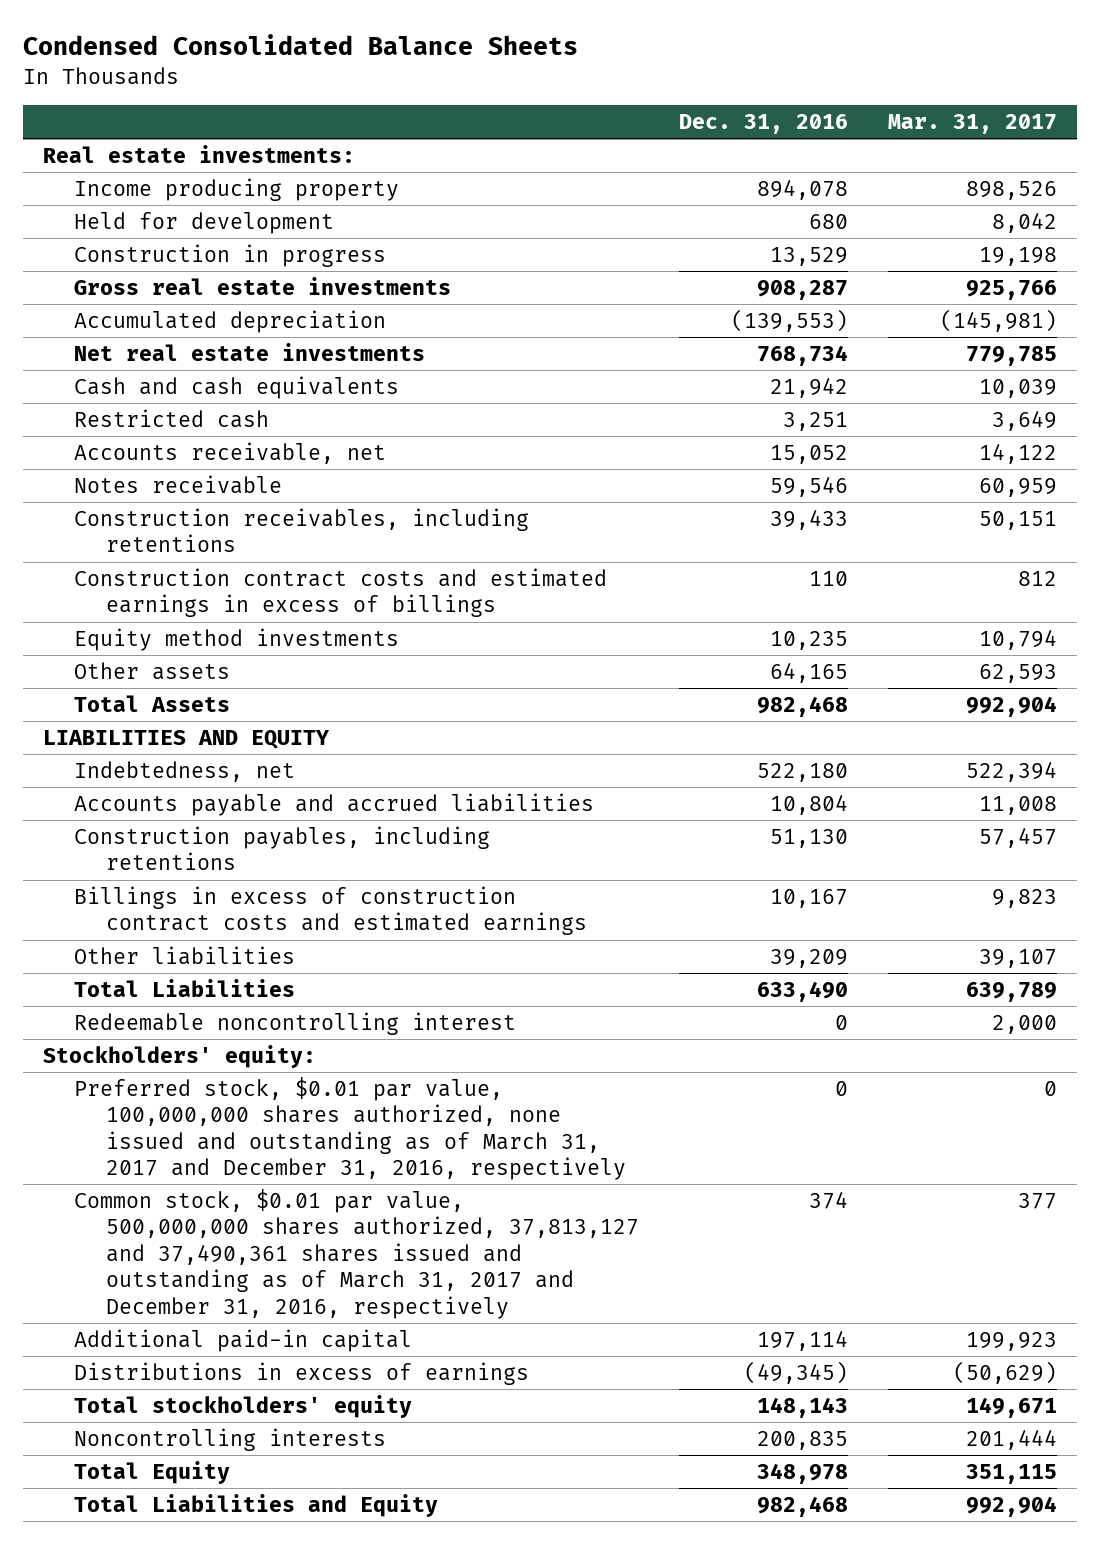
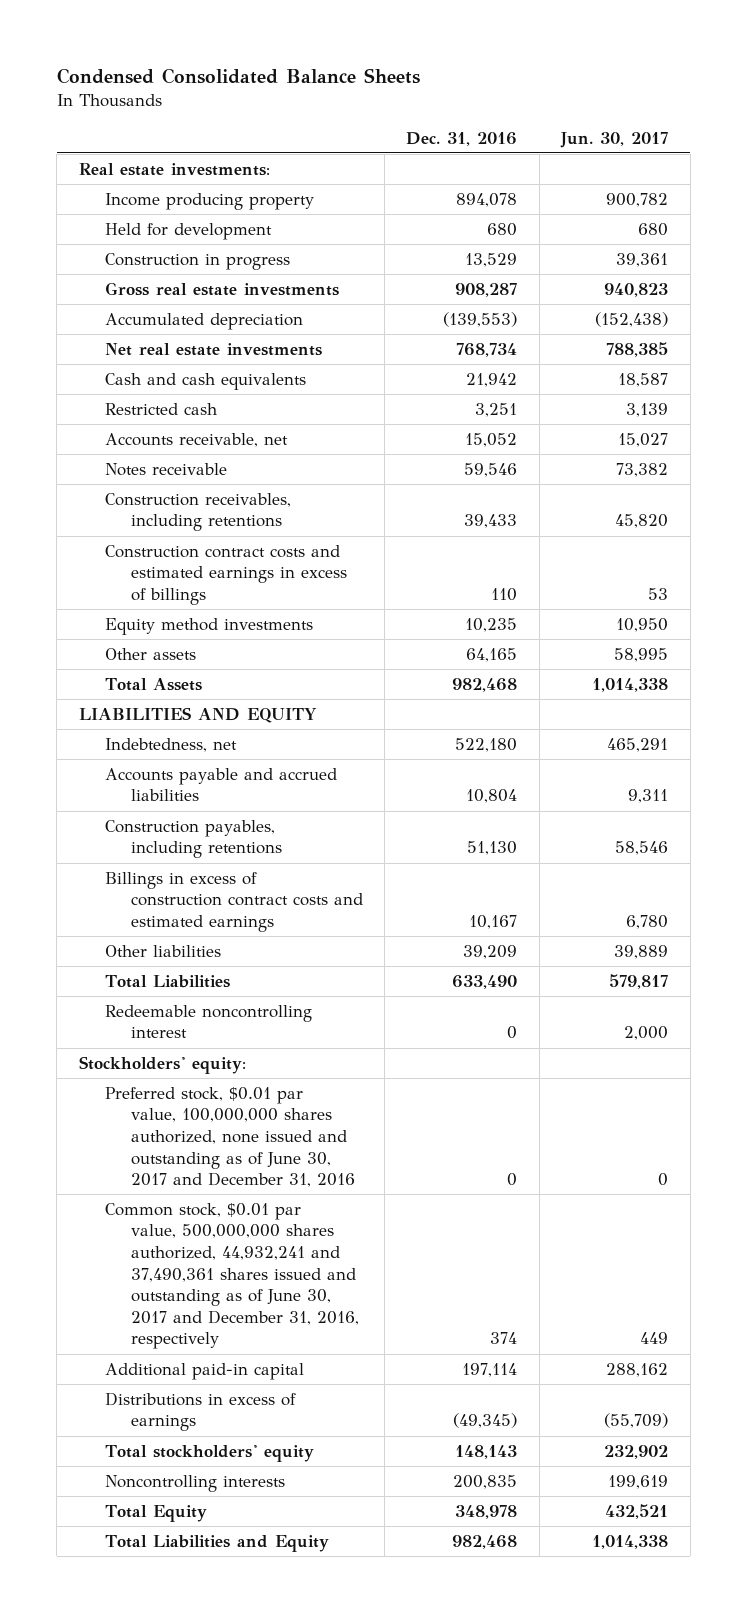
- | Dec. 31, 2016 | Mar. 31, 2017
+ | Dec. 31, 2016 | Jun. 30, 2017
- Preferred stock, $0.01 par value, 100,000,000 shares authorized, none issued and outstanding as of March 31, 2017 and December 31, 2016, respectively | 0 | 0
- Common stock, $0.01 par value, 500,000,000 shares authorized, 37,813,127 and 37,490,361 shares issued and outstanding as of March 31, 2017 and December 31, 2016, respectively | 374 | 377
+ Preferred stock, $0.01 par value, 100,000,000 shares authorized, none issued and outstanding as of June 30, 2017 and December 31, 2016 | 0 | 0
+ Common stock, $0.01 par value, 500,000,000 shares authorized, 44,932,241 and 37,490,361 shares issued and outstanding as of June 30, 2017 and December 31, 2016, respectively | 374 | 449

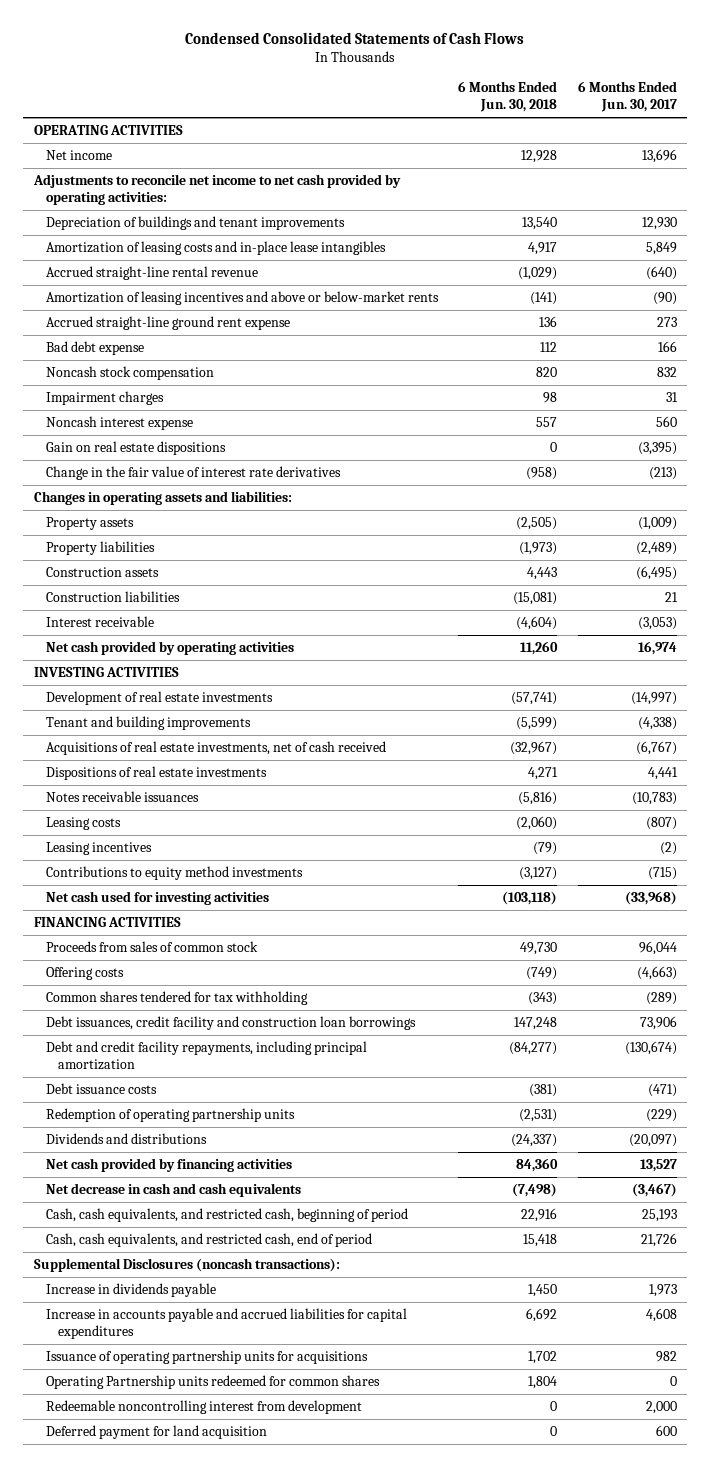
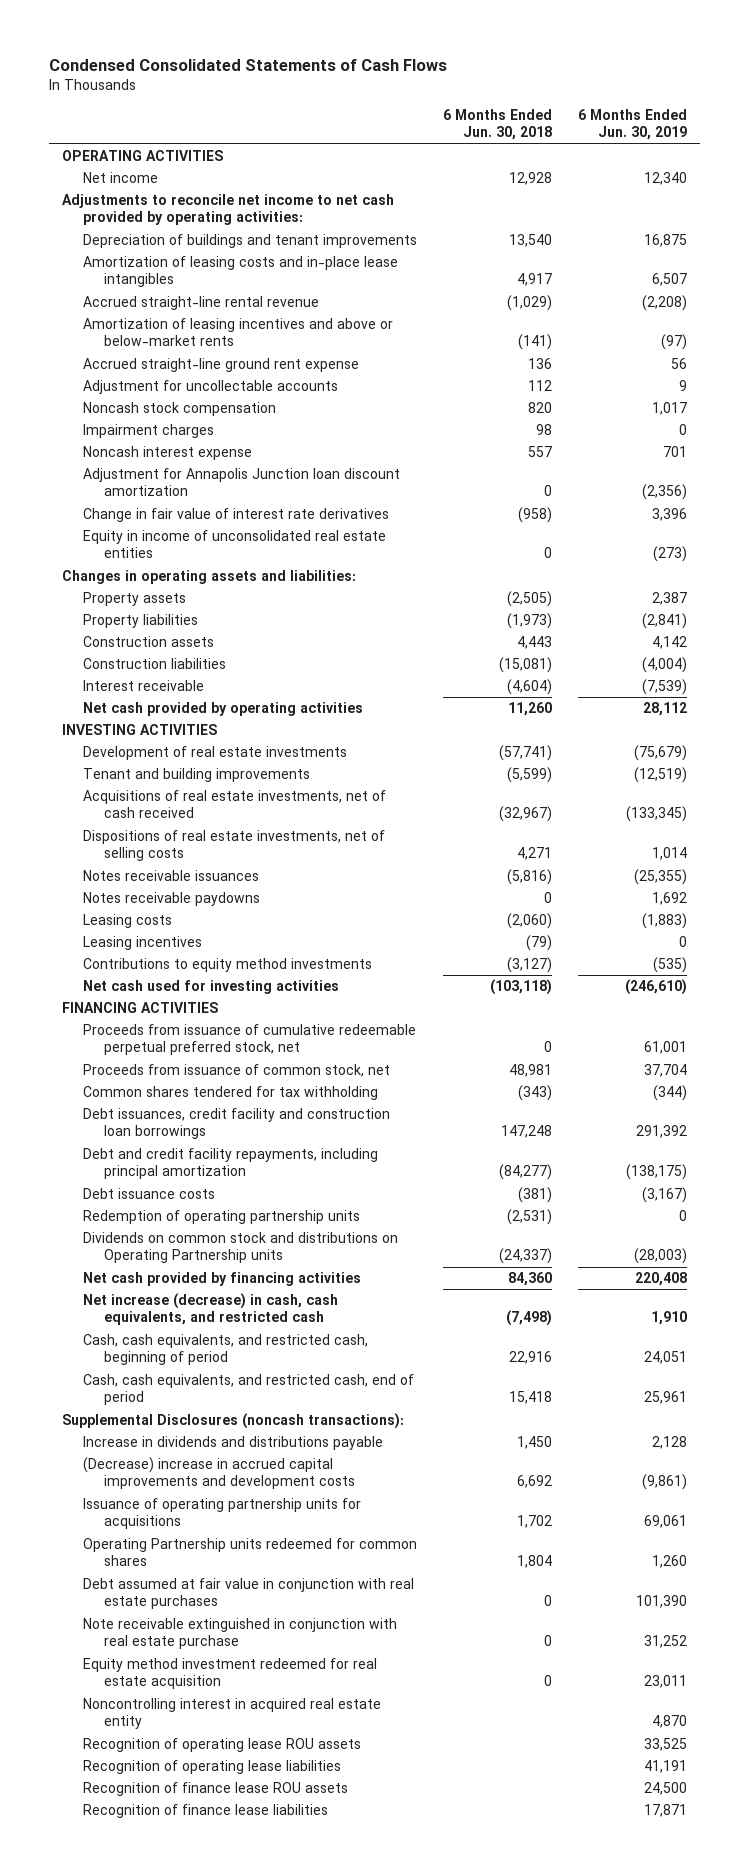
- | 6 Months Ended Jun. 30, 2018 | 6 Months Ended Jun. 30, 2017
+ | 6 Months Ended Jun. 30, 2018 | 6 Months Ended Jun. 30, 2019
- Bad debt expense | 112 | 166
+ Adjustment for uncollectable accounts | 112 | 9
- Gain on real estate dispositions | 0 | (3,395)
- Change in the fair value of interest rate derivatives | (958) | (213)
+ Adjustment for Annapolis Junction loan discount amortization | 0 | (2,356)
+ Change in fair value of interest rate derivatives | (958) | 3,396
+ Equity in income of unconsolidated real estate entities | 0 | (273)
- Dispositions of real estate investments | 4,271 | 4,441
+ Dispositions of real estate investments, net of selling costs | 4,271 | 1,014
+ Notes receivable paydowns | 0 | 1,692
- Proceeds from sales of common stock | 49,730 | 96,044
- Offering costs | (749) | (4,663)
+ Proceeds from issuance of cumulative redeemable perpetual preferred stock, net | 0 | 61,001
+ Proceeds from issuance of common stock, net | 48,981 | 37,704
- Dividends and distributions | (24,337) | (20,097)
+ Dividends on common stock and distributions on Operating Partnership units | (24,337) | (28,003)
- Net decrease in cash and cash equivalents | (7,498) | (3,467)
+ Net increase (decrease) in cash, cash equivalents, and restricted cash | (7,498) | 1,910
- Increase in dividends payable | 1,450 | 1,973
- Increase in accounts payable and accrued liabilities for capital expenditures | 6,692 | 4,608
+ Increase in dividends and distributions payable | 1,450 | 2,128
+ (Decrease) increase in accrued capital improvements and development costs | 6,692 | (9,861)
- Redeemable noncontrolling interest from development | 0 | 2,000
- Deferred payment for land acquisition | 0 | 600
+ Debt assumed at fair value in conjunction with real estate purchases | 0 | 101,390
+ Note receivable extinguished in conjunction with real estate purchase | 0 | 31,252
+ Equity method investment redeemed for real estate acquisition | 0 | 23,011
+ Noncontrolling interest in acquired real estate entity | | 4,870
+ Recognition of operating lease ROU assets | | 33,525
+ Recognition of operating lease liabilities | | 41,191
+ Recognition of finance lease ROU assets | | 24,500
+ Recognition of finance lease liabilities | | 17,871

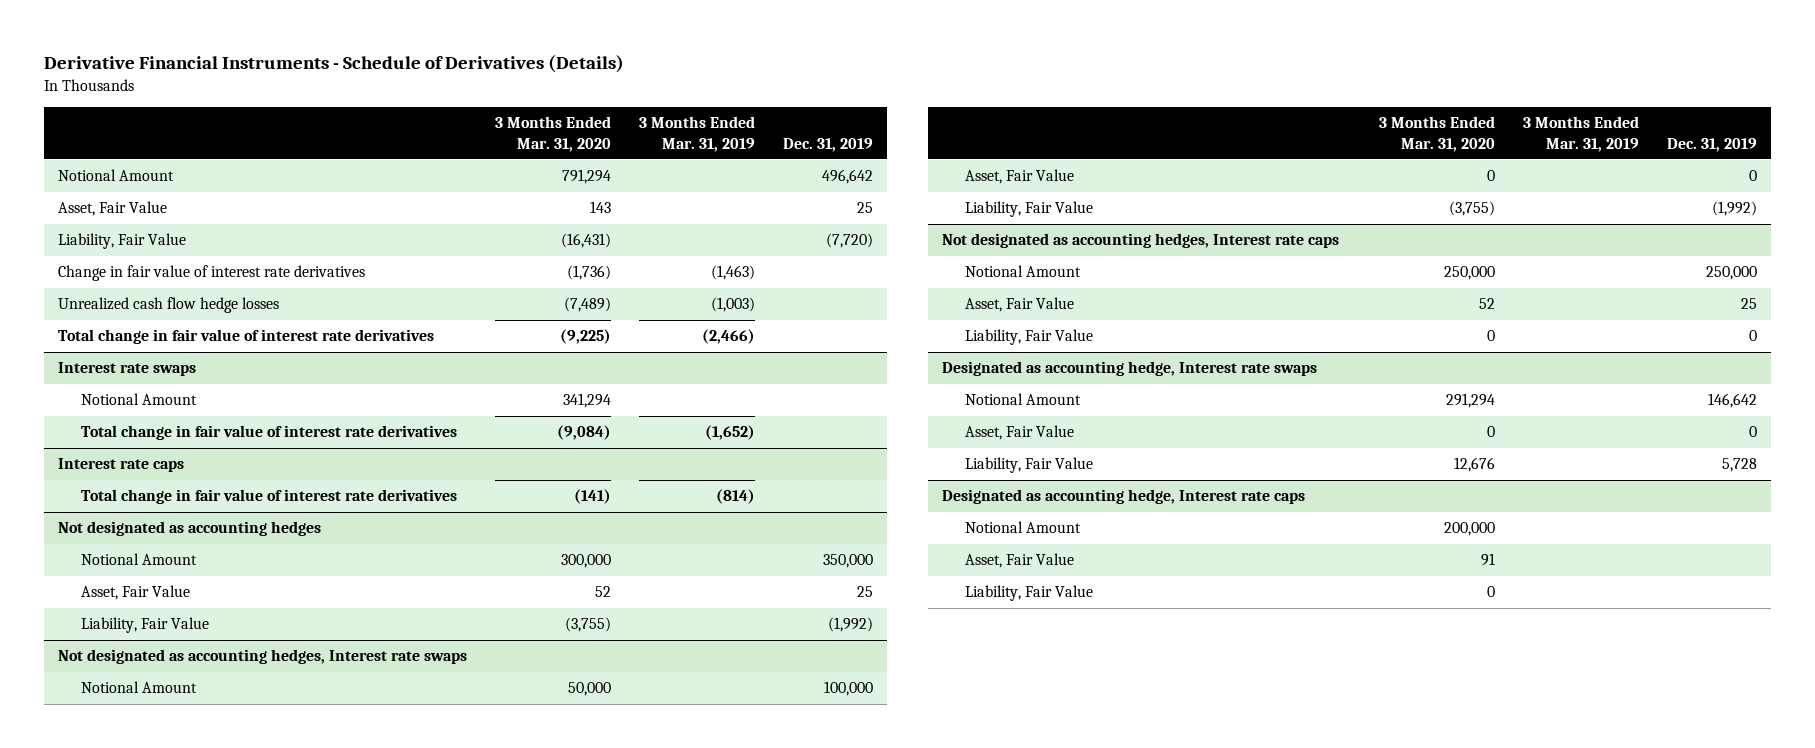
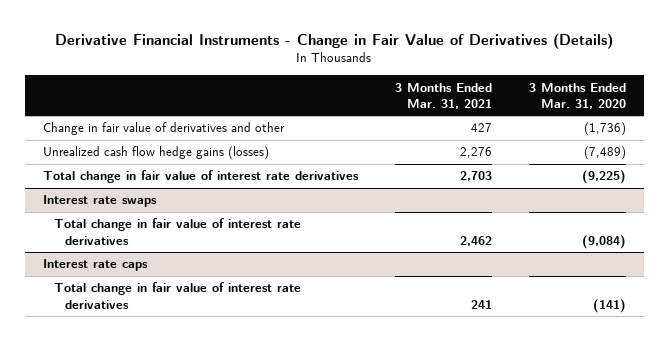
- Derivative Financial Instruments - Schedule of Derivatives (Details)
+ Derivative Financial Instruments - Change in Fair Value of Derivatives (Details)
- | 3 Months Ended Mar. 31, 2020 | 3 Months Ended Mar. 31, 2019 | Dec. 31, 2019
+ | 3 Months Ended Mar. 31, 2021 | 3 Months Ended Mar. 31, 2020
- Notional Amount | 791,294 | | 496,642
- Asset, Fair Value | 143 | | 25
- Liability, Fair Value | (16,431) | | (7,720)
- Change in fair value of interest rate derivatives | (1,736) | (1,463) |
- Unrealized cash flow hedge losses | (7,489) | (1,003) |
+ Change in fair value of derivatives and other | 427 | (1,736)
+ Unrealized cash flow hedge gains (losses) | 2,276 | (7,489)
@ Interest rate swaps
- Notional Amount | 341,294 | |
- Not designated as accounting hedges
- Notional Amount | 300,000 | | 350,000
- Asset, Fair Value | 52 | | 25
- Liability, Fair Value | (3,755) | | (1,992)
- Not designated as accounting hedges, Interest rate swaps
- Notional Amount | 50,000 | | 100,000
- Asset, Fair Value | 0 | | 0
- Liability, Fair Value | (3,755) | | (1,992)
- Not designated as accounting hedges, Interest rate caps
- Notional Amount | 250,000 | | 250,000
- Asset, Fair Value | 52 | | 25
- Liability, Fair Value | 0 | | 0
- Designated as accounting hedge, Interest rate swaps
- Notional Amount | 291,294 | | 146,642
- Asset, Fair Value | 0 | | 0
- Liability, Fair Value | 12,676 | | 5,728
- Designated as accounting hedge, Interest rate caps
- Notional Amount | 200,000 | |
- Asset, Fair Value | 91 | |
- Liability, Fair Value | 0 | |

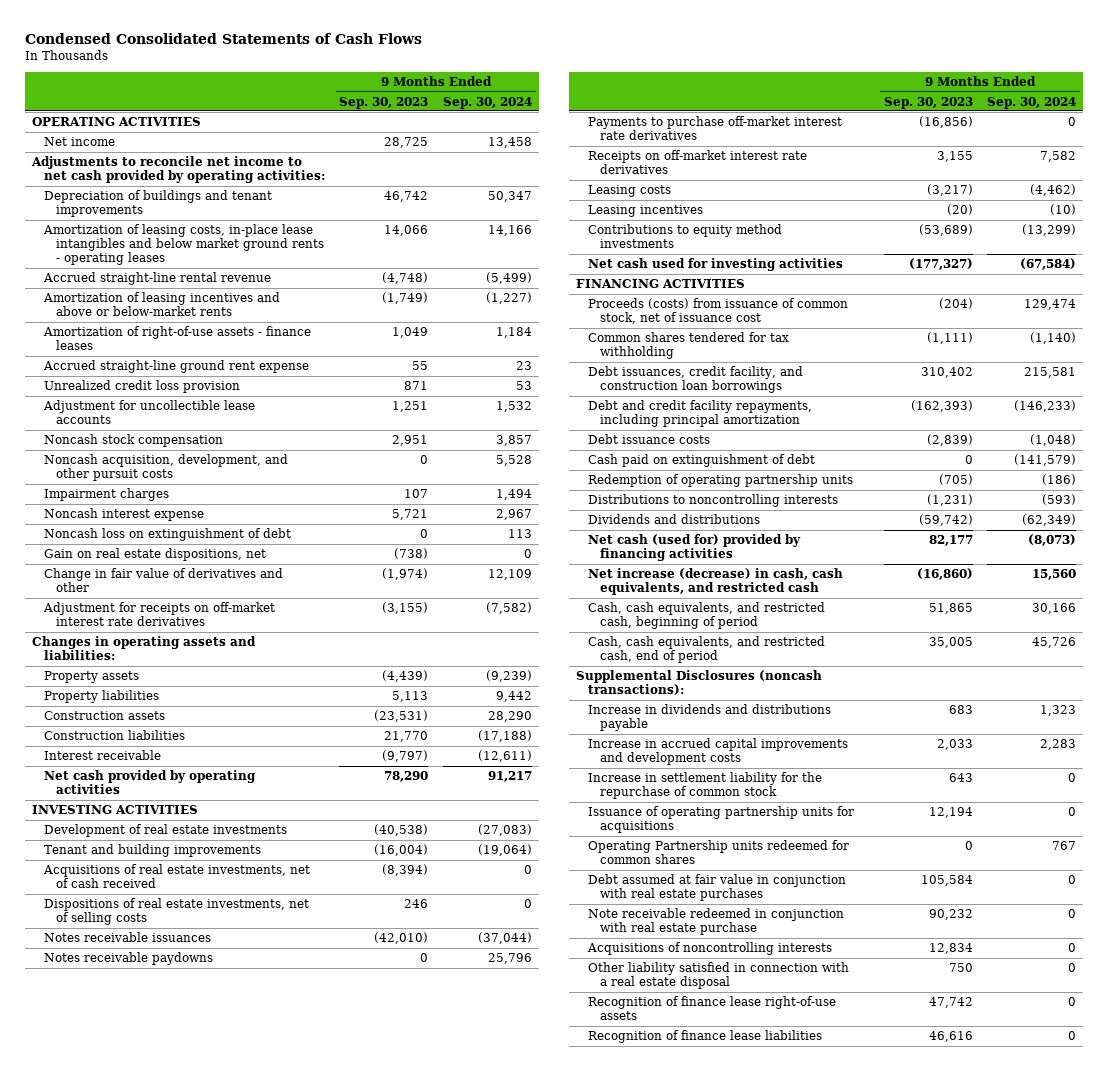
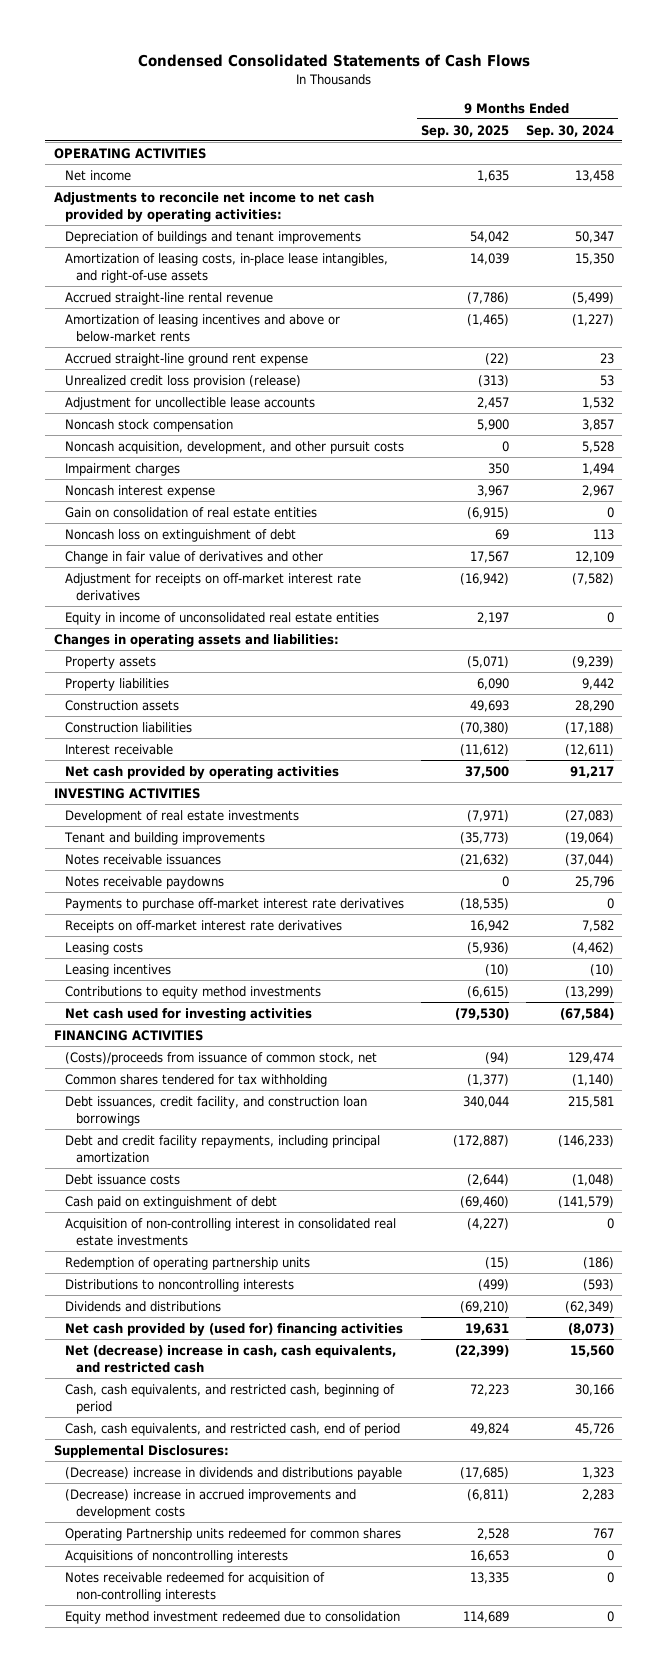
- | 9 Months Ended Sep. 30, 2023 | 9 Months Ended Sep. 30, 2024
+ | 9 Months Ended Sep. 30, 2025 | 9 Months Ended Sep. 30, 2024
- Amortization of leasing costs, in-place lease intangibles and below market ground rents - operating leases | 14,066 | 14,166
+ Amortization of leasing costs, in-place lease intangibles, and right-of-use assets | 14,039 | 15,350
- Amortization of right-of-use assets - finance leases | 1,049 | 1,184
- Unrealized credit loss provision | 871 | 53
+ Unrealized credit loss provision (release) | (313) | 53
+ Gain on consolidation of real estate entities | (6,915) | 0
- Gain on real estate dispositions, net | (738) | 0
+ Equity in income of unconsolidated real estate entities | 2,197 | 0
- Acquisitions of real estate investments, net of cash received | (8,394) | 0
- Dispositions of real estate investments, net of selling costs | 246 | 0
- Proceeds (costs) from issuance of common stock, net of issuance cost | (204) | 129,474
+ (Costs)/proceeds from issuance of common stock, net | (94) | 129,474
+ Acquisition of non-controlling interest in consolidated real estate investments | (4,227) | 0
- Net cash (used for) provided by financing activities | 82,177 | (8,073)
- Net increase (decrease) in cash, cash equivalents, and restricted cash | (16,860) | 15,560
+ Net cash provided by (used for) financing activities | 19,631 | (8,073)
+ Net (decrease) increase in cash, cash equivalents, and restricted cash | (22,399) | 15,560
- Supplemental Disclosures (noncash transactions):
- Increase in dividends and distributions payable | 683 | 1,323
- Increase in accrued capital improvements and development costs | 2,033 | 2,283
- Increase in settlement liability for the repurchase of common stock | 643 | 0
- Issuance of operating partnership units for acquisitions | 12,194 | 0
+ Supplemental Disclosures:
+ (Decrease) increase in dividends and distributions payable | (17,685) | 1,323
+ (Decrease) increase in accrued improvements and development costs | (6,811) | 2,283
- Debt assumed at fair value in conjunction with real estate purchases | 105,584 | 0
- Note receivable redeemed in conjunction with real estate purchase | 90,232 | 0
- Other liability satisfied in connection with a real estate disposal | 750 | 0
- Recognition of finance lease right-of-use assets | 47,742 | 0
- Recognition of finance lease liabilities | 46,616 | 0
+ Notes receivable redeemed for acquisition of non-controlling interests | 13,335 | 0
+ Equity method investment redeemed due to consolidation | 114,689 | 0

